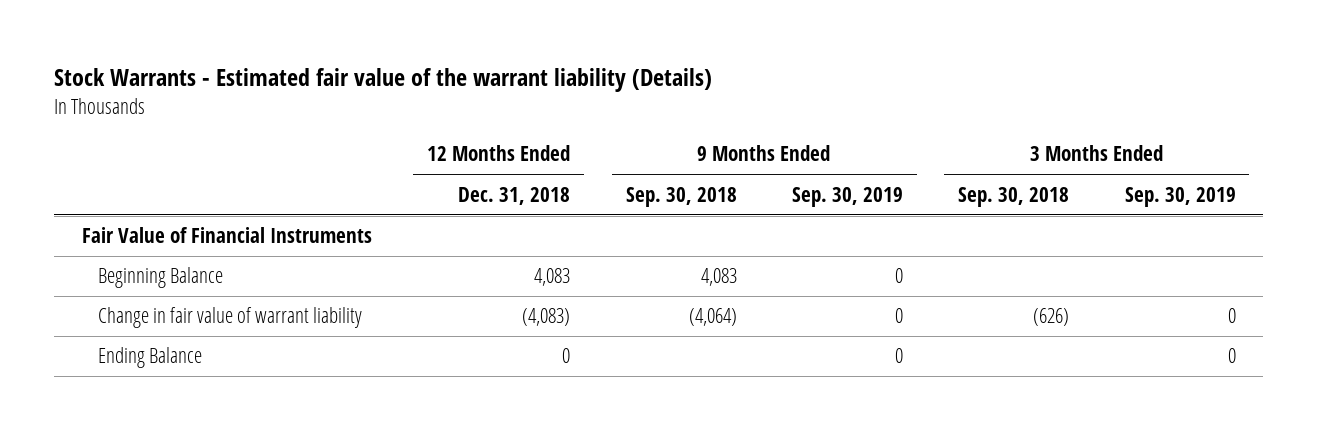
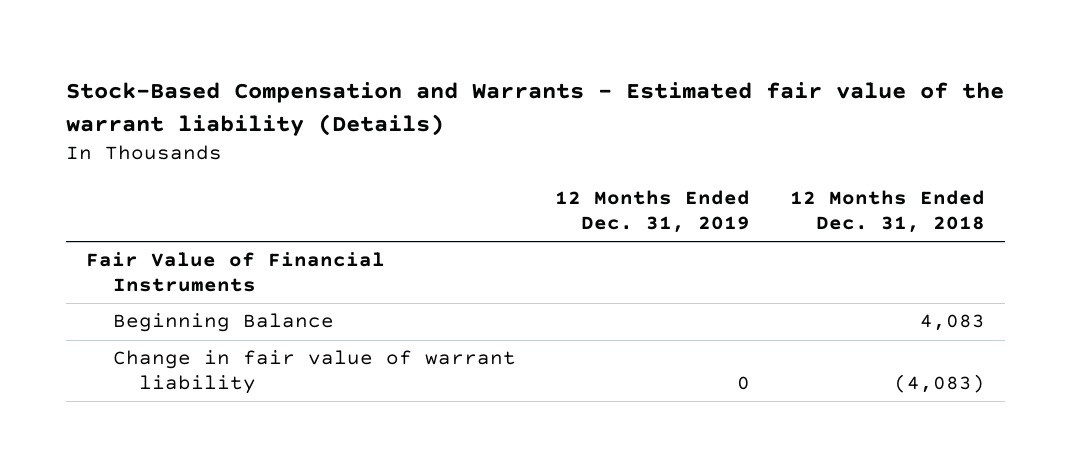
- Stock Warrants - Estimated fair value of the warrant liability (Details)
+ Stock-Based Compensation and Warrants - Estimated fair value of the warrant liability (Details)
- | 12 Months Ended Dec. 31, 2018 | 9 Months Ended Sep. 30, 2018 | 9 Months Ended Sep. 30, 2019 | 3 Months Ended Sep. 30, 2018 | 3 Months Ended Sep. 30, 2019
+ | 12 Months Ended Dec. 31, 2019 | 12 Months Ended Dec. 31, 2018
- Ending Balance | 0 | | 0 | | 0

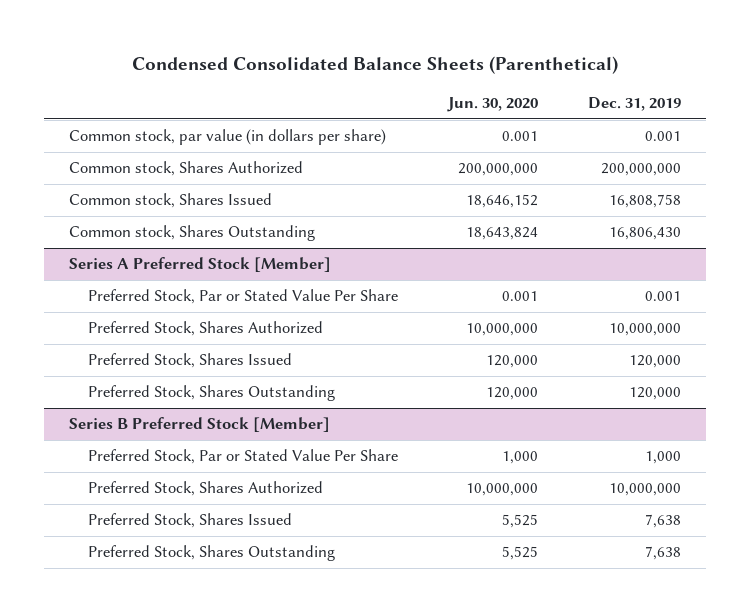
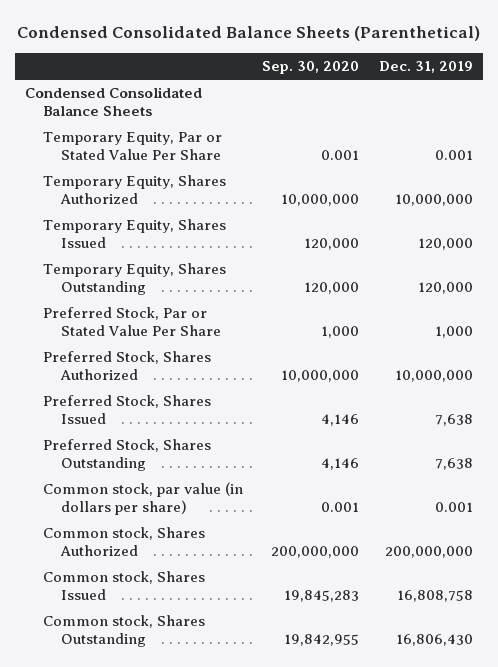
- | Jun. 30, 2020 | Dec. 31, 2019
+ | Sep. 30, 2020 | Dec. 31, 2019
- Series A Preferred Stock [Member]
- Preferred Stock, Par or Stated Value Per Share | 0.001 | 0.001
- Preferred Stock, Shares Authorized | 10,000,000 | 10,000,000
- Preferred Stock, Shares Issued | 120,000 | 120,000
- Preferred Stock, Shares Outstanding | 120,000 | 120,000
- Series B Preferred Stock [Member]
+ Condensed Consolidated Balance Sheets
+ Temporary Equity, Par or Stated Value Per Share | 0.001 | 0.001
+ Temporary Equity, Shares Authorized | 10,000,000 | 10,000,000
+ Temporary Equity, Shares Issued | 120,000 | 120,000
+ Temporary Equity, Shares Outstanding | 120,000 | 120,000
moved down: Common stock, par value (in dollars per share) | 0.001 | 0.001
moved down: Common stock, Shares Authorized | 200,000,000 | 200,000,000
moved down: Common stock, Shares Issued | 19,845,283 | 16,808,758
moved down: Common stock, Shares Outstanding | 19,842,955 | 16,806,430

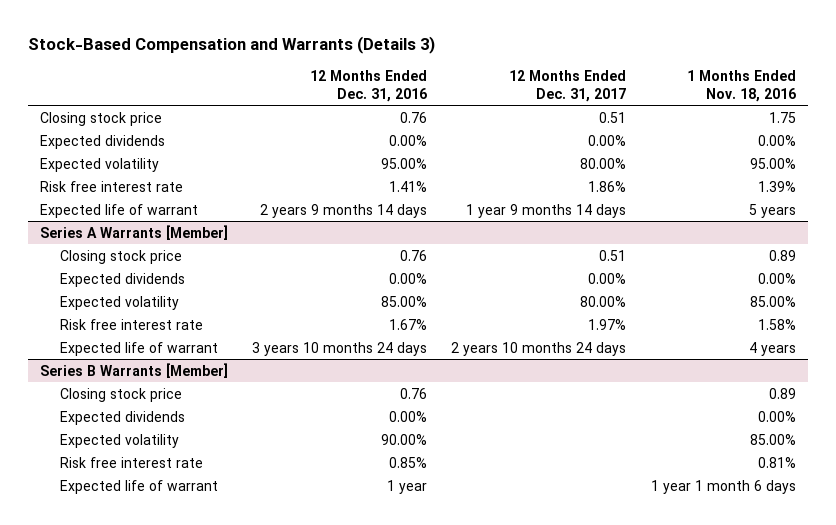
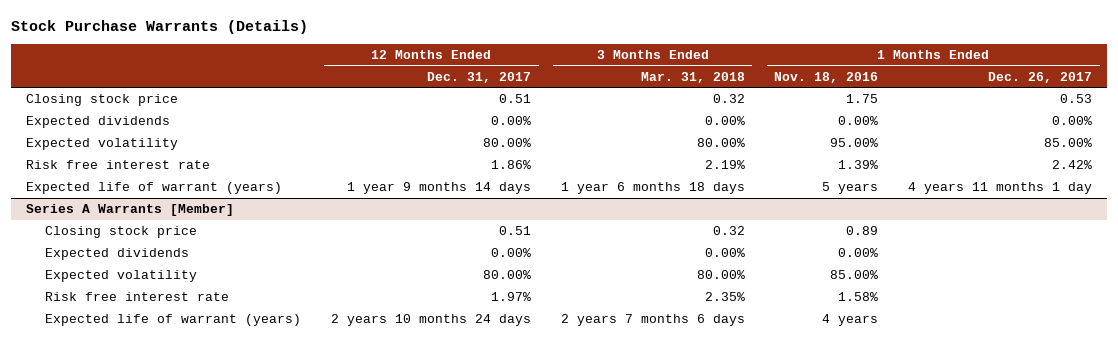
- Stock-Based Compensation and Warrants (Details 3)
+ Stock Purchase Warrants (Details)
- | 12 Months Ended Dec. 31, 2016 | 12 Months Ended Dec. 31, 2017 | 1 Months Ended Nov. 18, 2016
+ | 12 Months Ended Dec. 31, 2017 | 3 Months Ended Mar. 31, 2018 | 1 Months Ended Nov. 18, 2016 | 1 Months Ended Dec. 26, 2017
- Expected life of warrant | 2 years 9 months 14 days | 1 year 9 months 14 days | 5 years
+ Expected life of warrant (years) | 1 year 9 months 14 days | 1 year 6 months 18 days | 5 years | 4 years 11 months 1 day
@ Series A Warrants [Member]
- Expected life of warrant | 3 years 10 months 24 days | 2 years 10 months 24 days | 4 years
- Series B Warrants [Member]
- Closing stock price | 0.76 | | 0.89
- Expected dividends | 0.00% | | 0.00%
- Expected volatility | 90.00% | | 85.00%
- Risk free interest rate | 0.85% | | 0.81%
- Expected life of warrant | 1 year | | 1 year 1 month 6 days
@ Series A Warrants [Member]
+ Expected life of warrant (years) | 2 years 10 months 24 days | 2 years 7 months 6 days | 4 years |

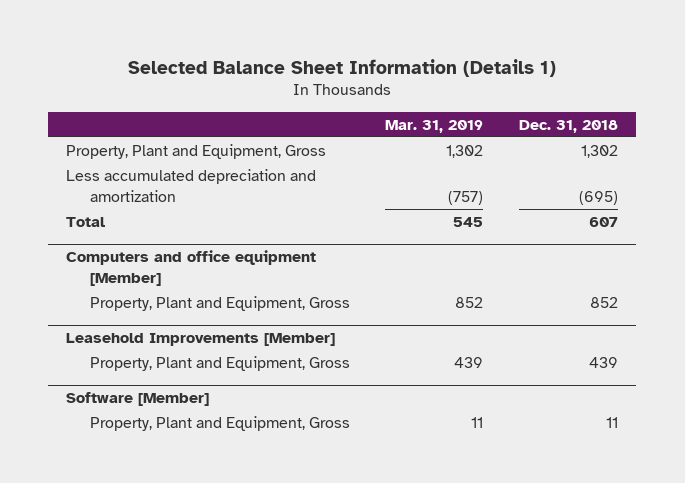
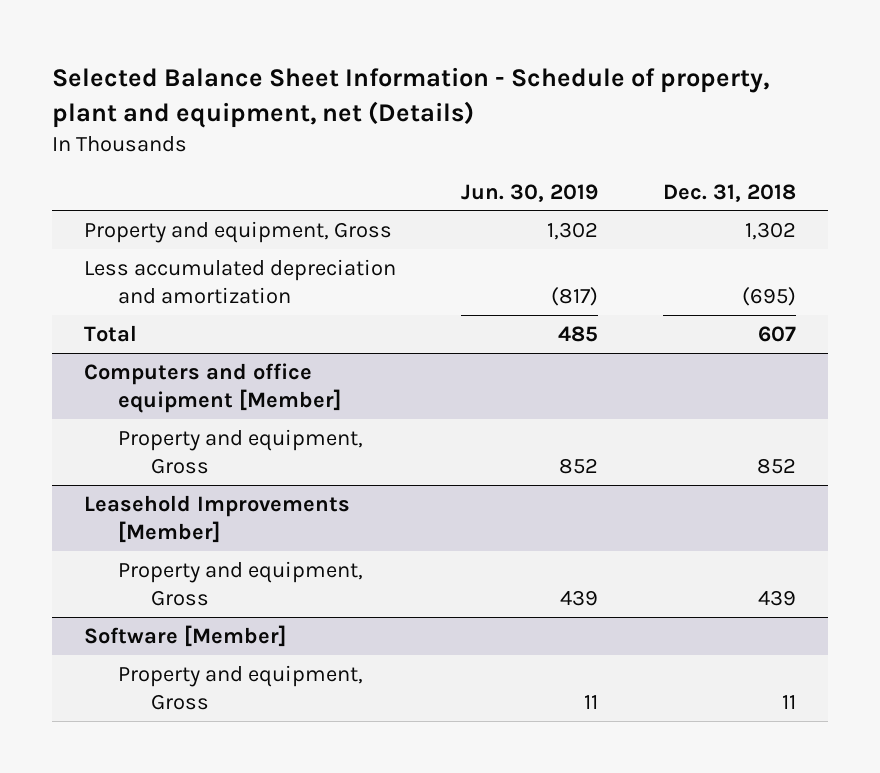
- Selected Balance Sheet Information (Details 1)
+ Selected Balance Sheet Information - Schedule of property, plant and equipment, net (Details)
- | Mar. 31, 2019 | Dec. 31, 2018
+ | Jun. 30, 2019 | Dec. 31, 2018
- Property, Plant and Equipment, Gross | 1,302 | 1,302
+ Property and equipment, Gross | 1,302 | 1,302
@ Computers and office equipment [Member]
- Property, Plant and Equipment, Gross | 852 | 852
+ Property and equipment, Gross | 852 | 852
@ Leasehold Improvements [Member]
- Property, Plant and Equipment, Gross | 439 | 439
+ Property and equipment, Gross | 439 | 439
@ Software [Member]
- Property, Plant and Equipment, Gross | 11 | 11
+ Property and equipment, Gross | 11 | 11

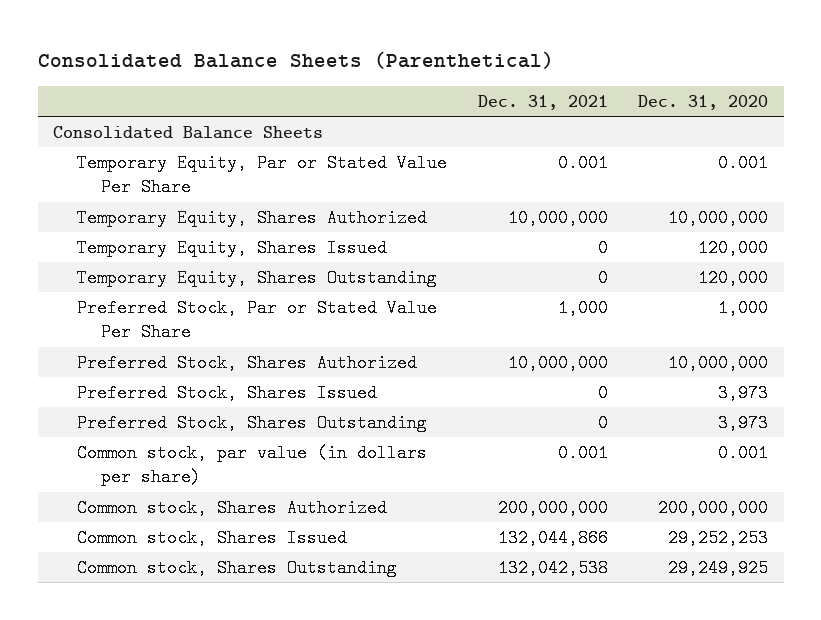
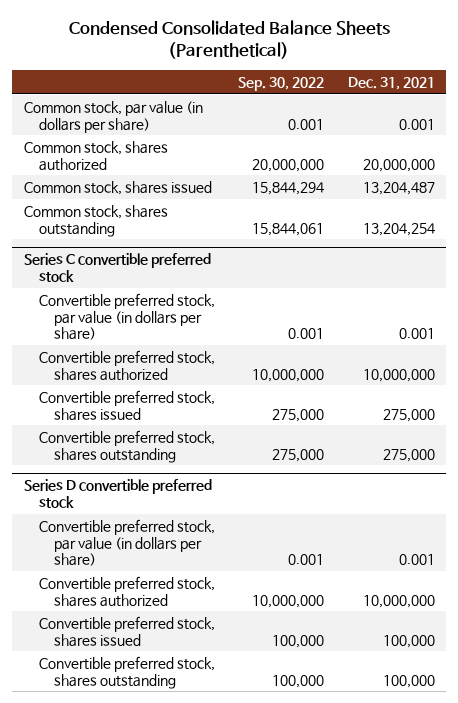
- Consolidated Balance Sheets (Parenthetical)
+ Condensed Consolidated Balance Sheets (Parenthetical)
- | Dec. 31, 2021 | Dec. 31, 2020
+ | Sep. 30, 2022 | Dec. 31, 2021
- Consolidated Balance Sheets
- Temporary Equity, Par or Stated Value Per Share | 0.001 | 0.001
- Temporary Equity, Shares Authorized | 10,000,000 | 10,000,000
- Temporary Equity, Shares Issued | 0 | 120,000
- Temporary Equity, Shares Outstanding | 0 | 120,000
- Preferred Stock, Par or Stated Value Per Share | 1,000 | 1,000
- Preferred Stock, Shares Authorized | 10,000,000 | 10,000,000
- Preferred Stock, Shares Issued | 0 | 3,973
- Preferred Stock, Shares Outstanding | 0 | 3,973
- Common stock, Shares Authorized | 200,000,000 | 200,000,000
- Common stock, Shares Issued | 132,044,866 | 29,252,253
- Common stock, Shares Outstanding | 132,042,538 | 29,249,925
+ Common stock, shares authorized | 20,000,000 | 20,000,000
+ Common stock, shares issued | 15,844,294 | 13,204,487
+ Common stock, shares outstanding | 15,844,061 | 13,204,254
+ Series C convertible preferred stock
+ Convertible preferred stock, par value (in dollars per share) | 0.001 | 0.001
+ Convertible preferred stock, shares authorized | 10,000,000 | 10,000,000
+ Convertible preferred stock, shares issued | 275,000 | 275,000
+ Convertible preferred stock, shares outstanding | 275,000 | 275,000
+ Series D convertible preferred stock
+ Convertible preferred stock, par value (in dollars per share) | 0.001 | 0.001
+ Convertible preferred stock, shares authorized | 10,000,000 | 10,000,000
+ Convertible preferred stock, shares issued | 100,000 | 100,000
+ Convertible preferred stock, shares outstanding | 100,000 | 100,000

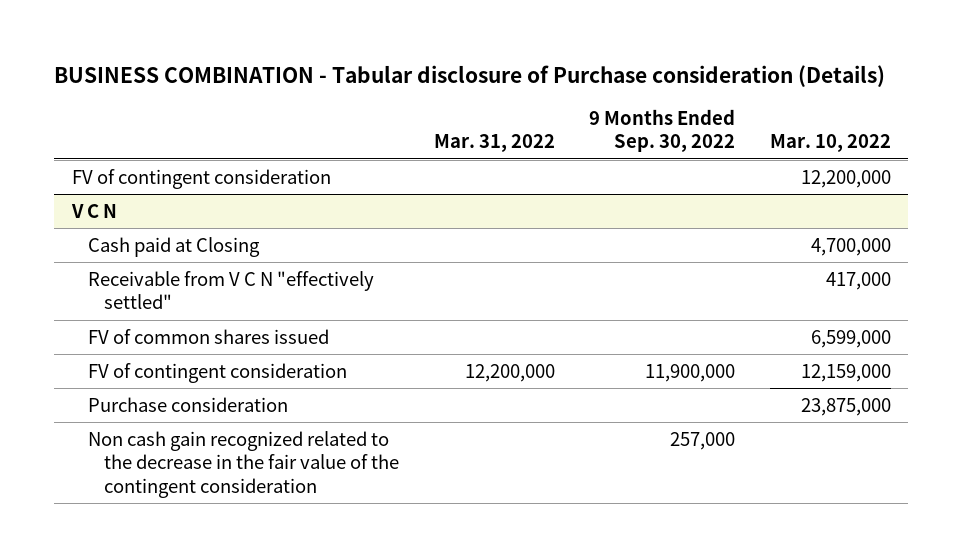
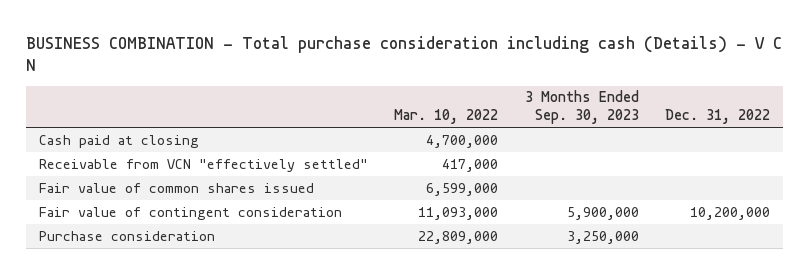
- BUSINESS COMBINATION - Tabular disclosure of Purchase consideration (Details)
+ BUSINESS COMBINATION - Total purchase consideration including cash (Details) - V C N
- | Mar. 31, 2022 | 9 Months Ended Sep. 30, 2022 | Mar. 10, 2022
+ | Mar. 10, 2022 | 3 Months Ended Sep. 30, 2023 | Dec. 31, 2022
- FV of contingent consideration | | | 12,200,000
- V C N
- Cash paid at Closing | | | 4,700,000
- Receivable from V C N "effectively settled" | | | 417,000
- FV of common shares issued | | | 6,599,000
- FV of contingent consideration | 12,200,000 | 11,900,000 | 12,159,000
- Purchase consideration | | | 23,875,000
- Non cash gain recognized related to the decrease in the fair value of the contingent consideration | | 257,000 |
+ Cash paid at closing | 4,700,000 | |
+ Receivable from VCN "effectively settled" | 417,000 | |
+ Fair value of common shares issued | 6,599,000 | |
+ Fair value of contingent consideration | 11,093,000 | 5,900,000 | 10,200,000
+ Purchase consideration | 22,809,000 | 3,250,000 |

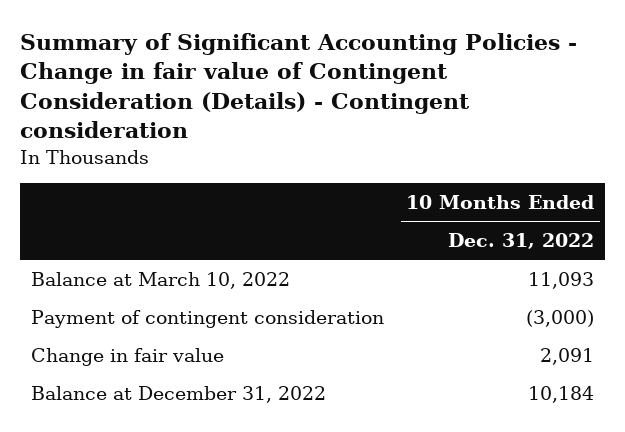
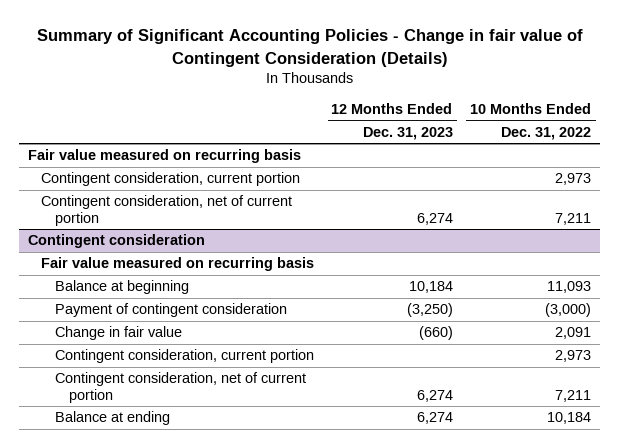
- Summary of Significant Accounting Policies - Change in fair value of Contingent Consideration (Details) - Contingent consideration
+ Summary of Significant Accounting Policies - Change in fair value of Contingent Consideration (Details)
- | 10 Months Ended Dec. 31, 2022
+ | 12 Months Ended Dec. 31, 2023 | 10 Months Ended Dec. 31, 2022
- Balance at March 10, 2022 | 11,093
+ Fair value measured on recurring basis
+ Contingent consideration, current portion | | 2,973
+ Contingent consideration, net of current portion | 6,274 | 7,211
+ Contingent consideration
+ Fair value measured on recurring basis
+ Balance at beginning | 10,184 | 11,093
- Balance at December 31, 2022 | 10,184
+ Contingent consideration, current portion | | 2,973
+ Contingent consideration, net of current portion | 6,274 | 7,211
+ Balance at ending | 6,274 | 10,184

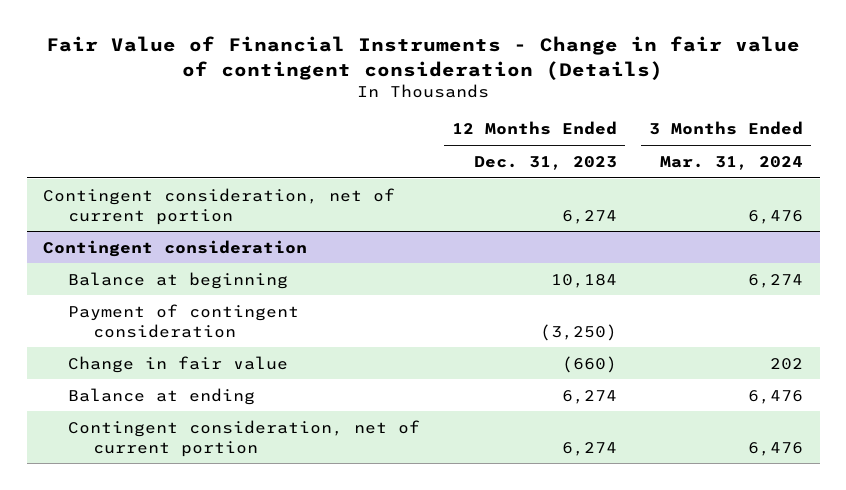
- Summary of Significant Accounting Policies - Change in fair value of Contingent Consideration (Details)
+ Fair Value of Financial Instruments - Change in fair value of contingent consideration (Details)
- | 12 Months Ended Dec. 31, 2023 | 10 Months Ended Dec. 31, 2022
+ | 12 Months Ended Dec. 31, 2023 | 3 Months Ended Mar. 31, 2024
- Fair value measured on recurring basis
- Contingent consideration, current portion | | 2,973
@ Contingent consideration
- Fair value measured on recurring basis
- Contingent consideration, current portion | | 2,973
moved down: Contingent consideration, net of current portion | 6,274 | 6,476

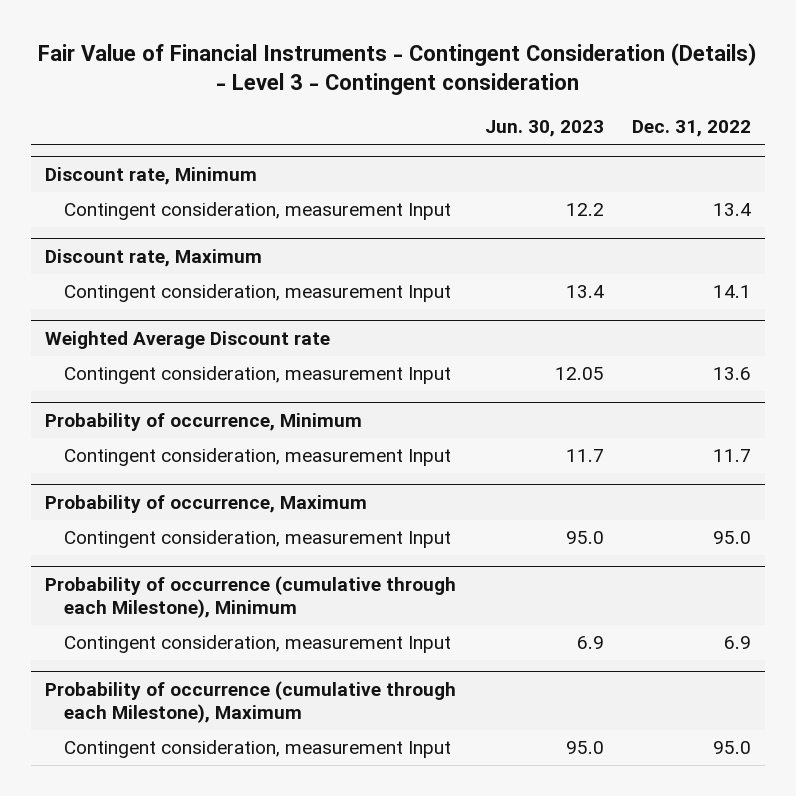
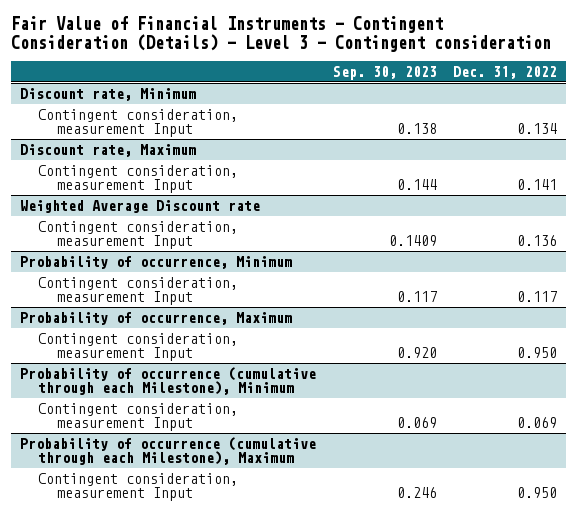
- | Jun. 30, 2023 | Dec. 31, 2022
+ | Sep. 30, 2023 | Dec. 31, 2022
@ Discount rate, Minimum
- Contingent consideration, measurement Input | 12.2 | 13.4
+ Contingent consideration, measurement Input | 0.138 | 0.134
@ Discount rate, Maximum
- Contingent consideration, measurement Input | 13.4 | 14.1
+ Contingent consideration, measurement Input | 0.144 | 0.141
@ Weighted Average Discount rate
- Contingent consideration, measurement Input | 12.05 | 13.6
+ Contingent consideration, measurement Input | 0.1409 | 0.136
@ Probability of occurrence, Minimum
- Contingent consideration, measurement Input | 11.7 | 11.7
+ Contingent consideration, measurement Input | 0.117 | 0.117
@ Probability of occurrence, Maximum
- Contingent consideration, measurement Input | 95.0 | 95.0
+ Contingent consideration, measurement Input | 0.920 | 0.950
@ Probability of occurrence (cumulative through each Milestone), Minimum
- Contingent consideration, measurement Input | 6.9 | 6.9
+ Contingent consideration, measurement Input | 0.069 | 0.069
@ Probability of occurrence (cumulative through each Milestone), Maximum
- Contingent consideration, measurement Input | 95.0 | 95.0
+ Contingent consideration, measurement Input | 0.246 | 0.950

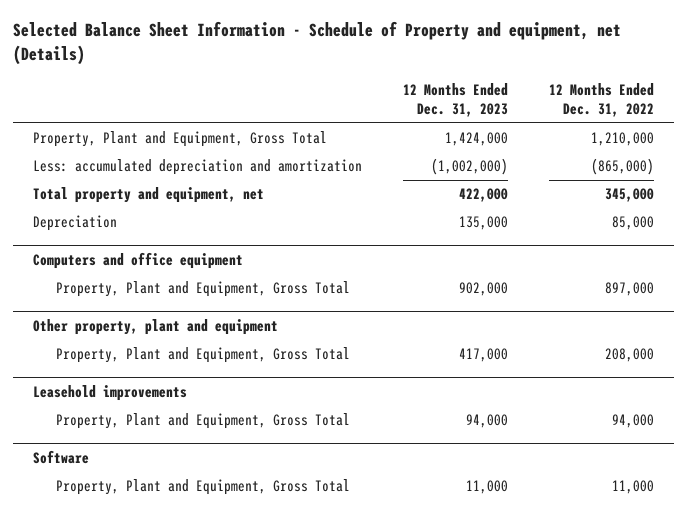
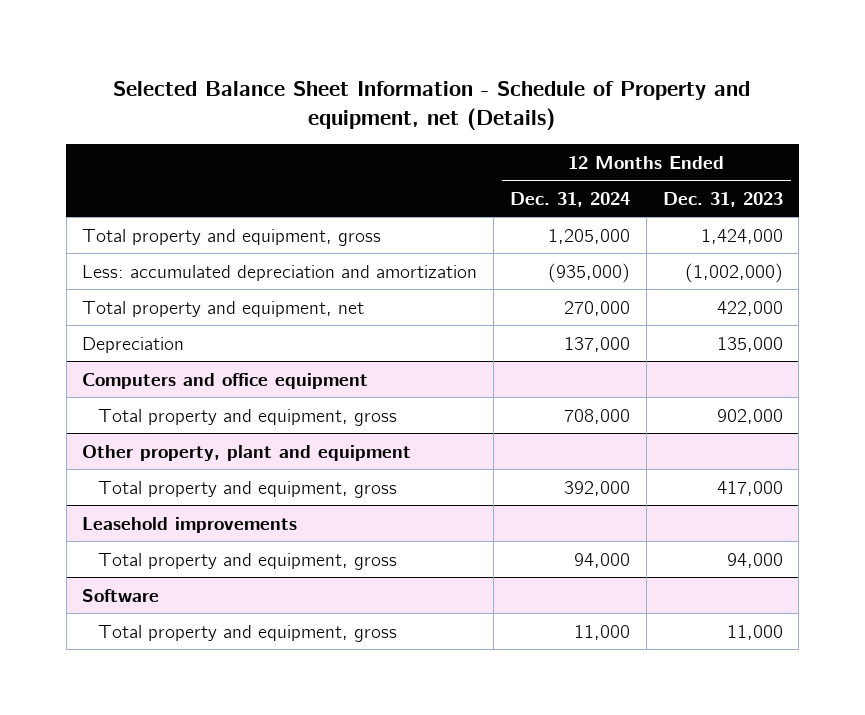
- | 12 Months Ended Dec. 31, 2023 | 12 Months Ended Dec. 31, 2022
+ | 12 Months Ended Dec. 31, 2024 | 12 Months Ended Dec. 31, 2023
- Property, Plant and Equipment, Gross Total | 1,424,000 | 1,210,000
+ Total property and equipment, gross | 1,205,000 | 1,424,000
@ Computers and office equipment
- Property, Plant and Equipment, Gross Total | 902,000 | 897,000
+ Total property and equipment, gross | 708,000 | 902,000
@ Other property, plant and equipment
- Property, Plant and Equipment, Gross Total | 417,000 | 208,000
+ Total property and equipment, gross | 392,000 | 417,000
@ Leasehold improvements
- Property, Plant and Equipment, Gross Total | 94,000 | 94,000
+ Total property and equipment, gross | 94,000 | 94,000
@ Software
- Property, Plant and Equipment, Gross Total | 11,000 | 11,000
+ Total property and equipment, gross | 11,000 | 11,000

